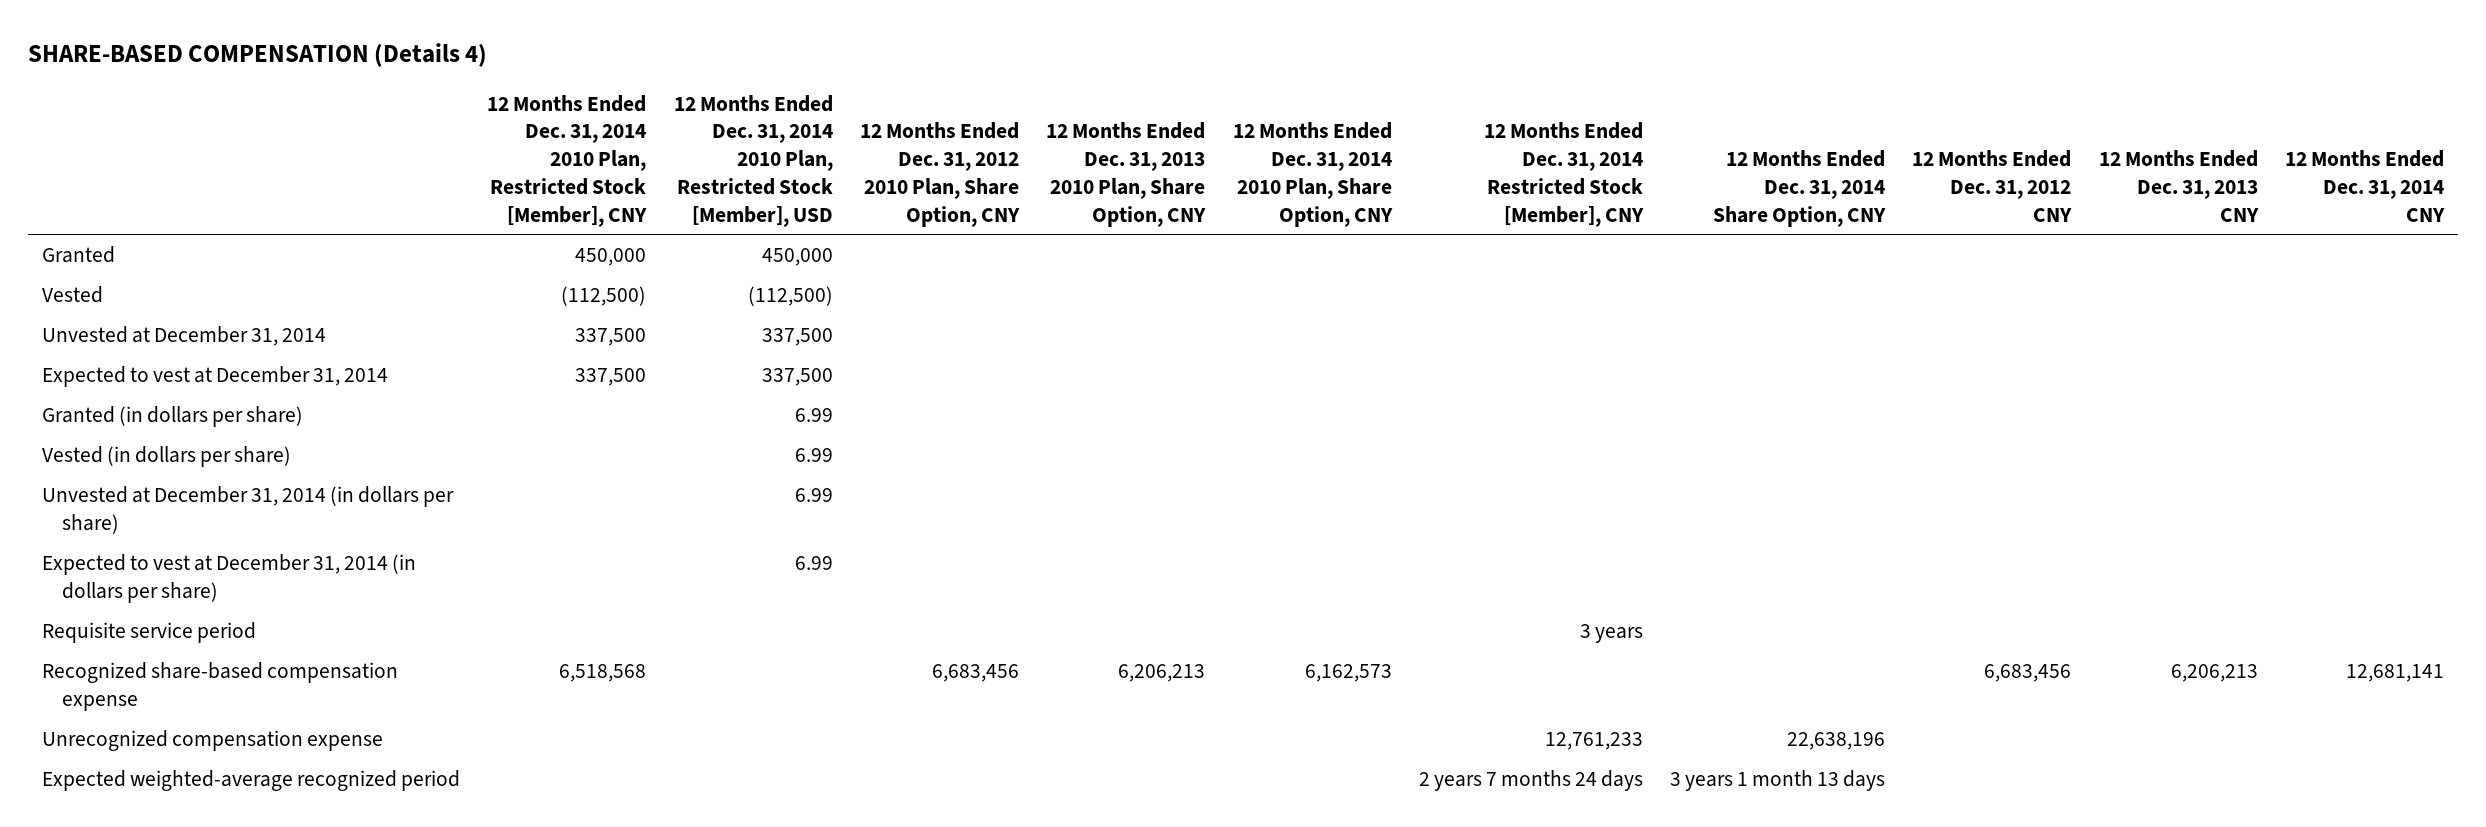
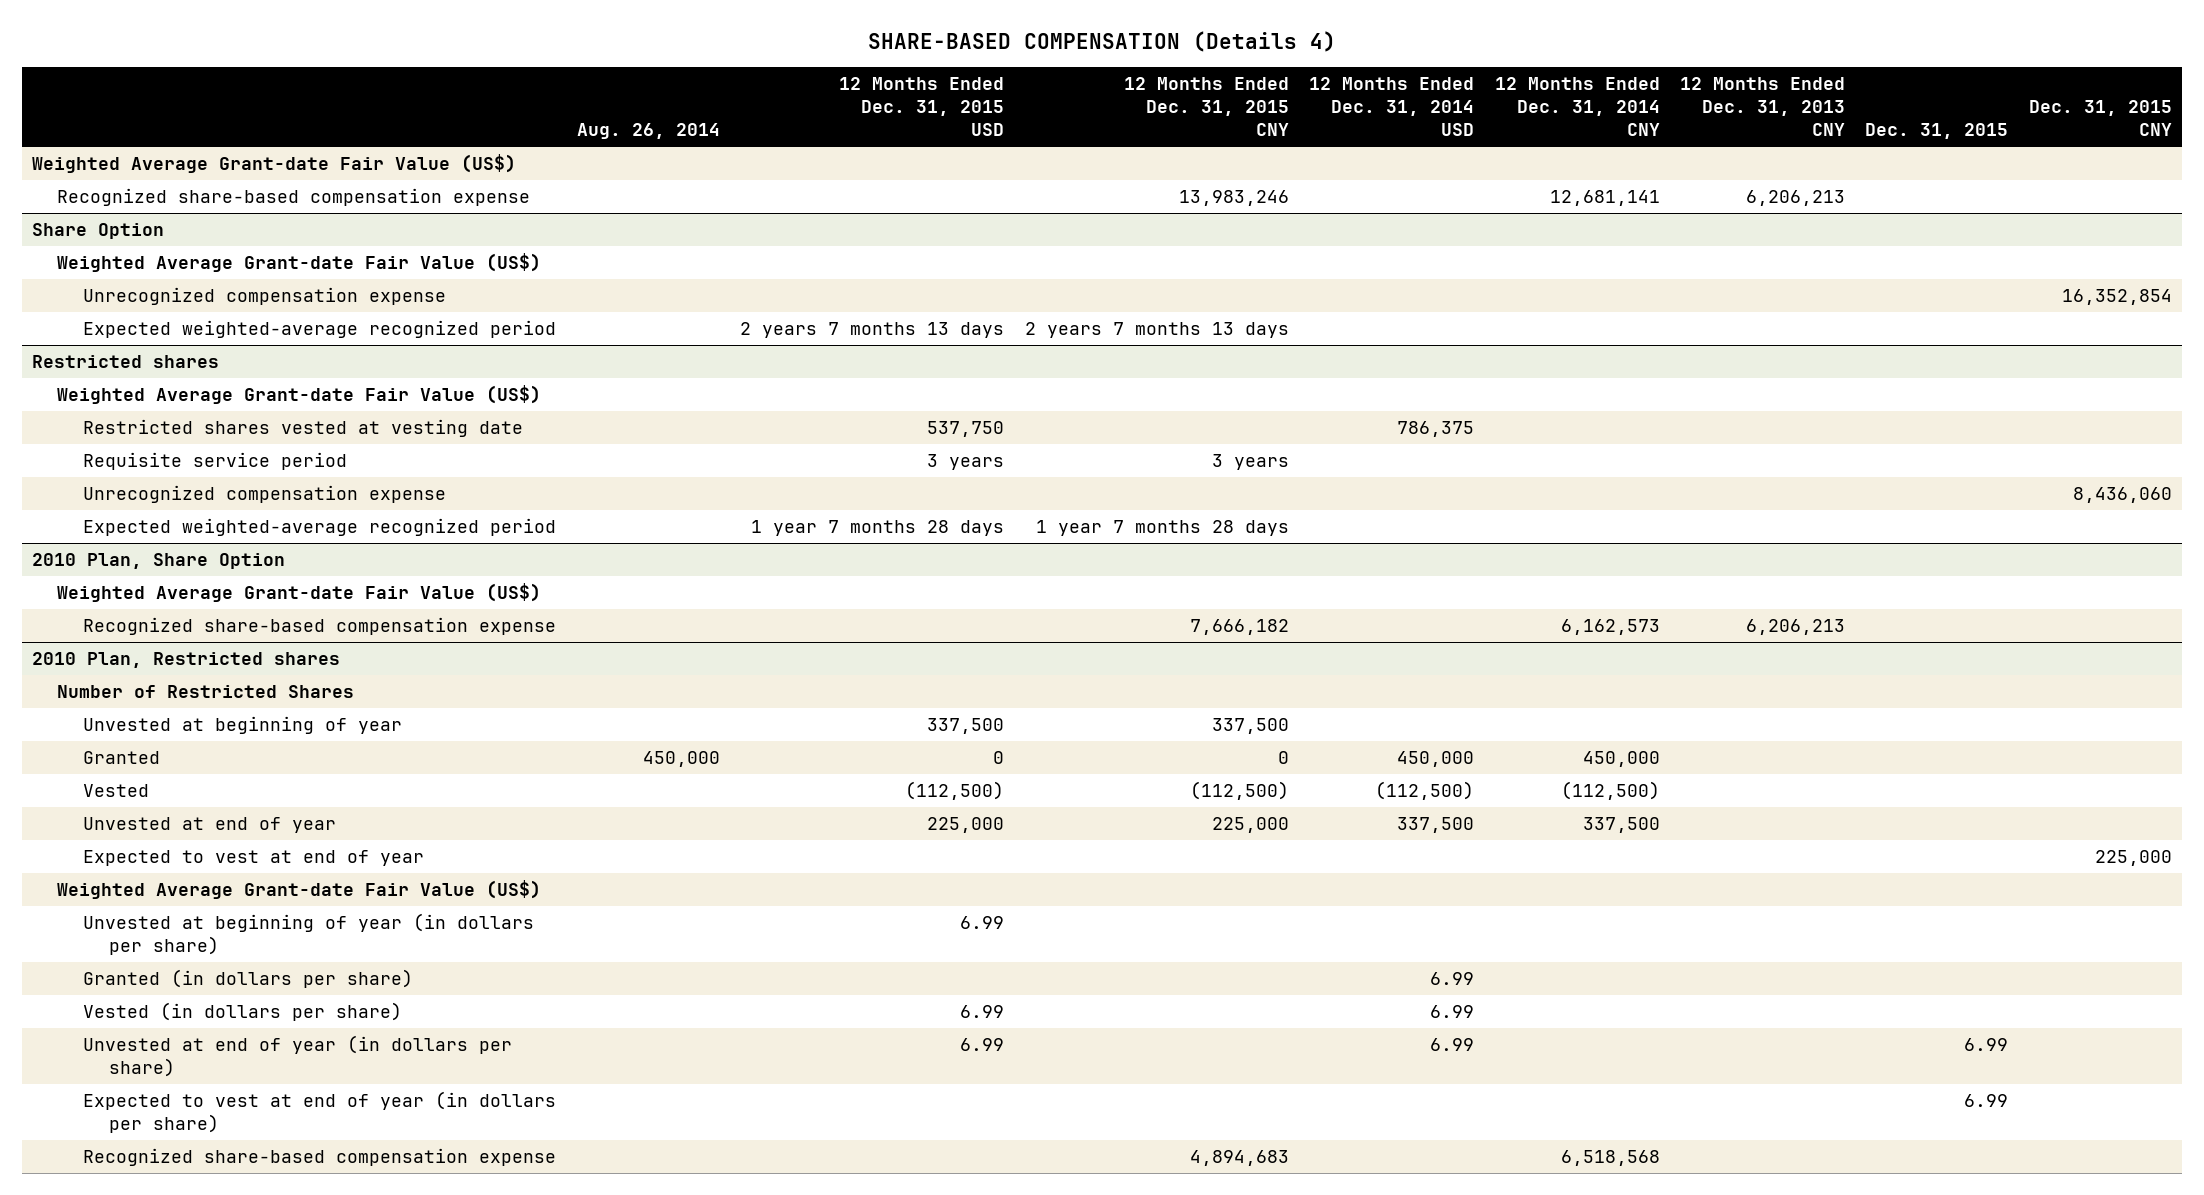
- | 12 Months Ended Dec. 31, 2014 2010 Plan, Restricted Stock [Member], CNY | 12 Months Ended Dec. 31, 2014 2010 Plan, Restricted Stock [Member], USD | 12 Months Ended Dec. 31, 2012 2010 Plan, Share Option, CNY | 12 Months Ended Dec. 31, 2013 2010 Plan, Share Option, CNY | 12 Months Ended Dec. 31, 2014 2010 Plan, Share Option, CNY | 12 Months Ended Dec. 31, 2014 Restricted Stock [Member], CNY | 12 Months Ended Dec. 31, 2014 Share Option, CNY | 12 Months Ended Dec. 31, 2012 CNY | 12 Months Ended Dec. 31, 2013 CNY | 12 Months Ended Dec. 31, 2014 CNY
+ | Aug. 26, 2014 | 12 Months Ended Dec. 31, 2015 USD | 12 Months Ended Dec. 31, 2015 CNY | 12 Months Ended Dec. 31, 2014 USD | 12 Months Ended Dec. 31, 2014 CNY | 12 Months Ended Dec. 31, 2013 CNY | Dec. 31, 2015 | Dec. 31, 2015 CNY
- Granted | 450,000 | 450,000 | | | | | | | |
- Vested | (112,500) | (112,500) | | | | | | | |
- Unvested at December 31, 2014 | 337,500 | 337,500 | | | | | | | |
- Expected to vest at December 31, 2014 | 337,500 | 337,500 | | | | | | | |
- Granted (in dollars per share) | | 6.99 | | | | | | | |
- Vested (in dollars per share) | | 6.99 | | | | | | | |
- Unvested at December 31, 2014 (in dollars per share) | | 6.99 | | | | | | | |
- Expected to vest at December 31, 2014 (in dollars per share) | | 6.99 | | | | | | | |
- Requisite service period | | | | | | 3 years | | | |
+ Weighted Average Grant-date Fair Value (US$)
- Unrecognized compensation expense | | | | | | 12,761,233 | 22,638,196 | | |
- Expected weighted-average recognized period | | | | | | 2 years 7 months 24 days | 3 years 1 month 13 days | | |
+ Share Option
+ Weighted Average Grant-date Fair Value (US$)
+ Unrecognized compensation expense | | | | | | | | 16,352,854
+ Expected weighted-average recognized period | | 2 years 7 months 13 days | 2 years 7 months 13 days | | | | |
+ Restricted shares
+ Weighted Average Grant-date Fair Value (US$)
+ Restricted shares vested at vesting date | | 537,750 | | 786,375 | | | |
+ Requisite service period | | 3 years | 3 years | | | | |
+ Unrecognized compensation expense | | | | | | | | 8,436,060
+ Expected weighted-average recognized period | | 1 year 7 months 28 days | 1 year 7 months 28 days | | | | |
+ 2010 Plan, Share Option
+ Weighted Average Grant-date Fair Value (US$)
+ Recognized share-based compensation expense | | | 7,666,182 | | 6,162,573 | 6,206,213 | |
+ 2010 Plan, Restricted shares
+ Number of Restricted Shares
+ Unvested at beginning of year | | 337,500 | 337,500 | | | | |
+ Granted | 450,000 | 0 | 0 | 450,000 | 450,000 | | |
+ Vested | | (112,500) | (112,500) | (112,500) | (112,500) | | |
+ Unvested at end of year | | 225,000 | 225,000 | 337,500 | 337,500 | | |
+ Expected to vest at end of year | | | | | | | | 225,000
+ Weighted Average Grant-date Fair Value (US$)
+ Unvested at beginning of year (in dollars per share) | | 6.99 | | | | | |
+ Granted (in dollars per share) | | | | 6.99 | | | |
+ Vested (in dollars per share) | | 6.99 | | 6.99 | | | |
+ Unvested at end of year (in dollars per share) | | 6.99 | | 6.99 | | | 6.99 |
+ Expected to vest at end of year (in dollars per share) | | | | | | | 6.99 |
+ Recognized share-based compensation expense | | | 4,894,683 | | 6,518,568 | | |

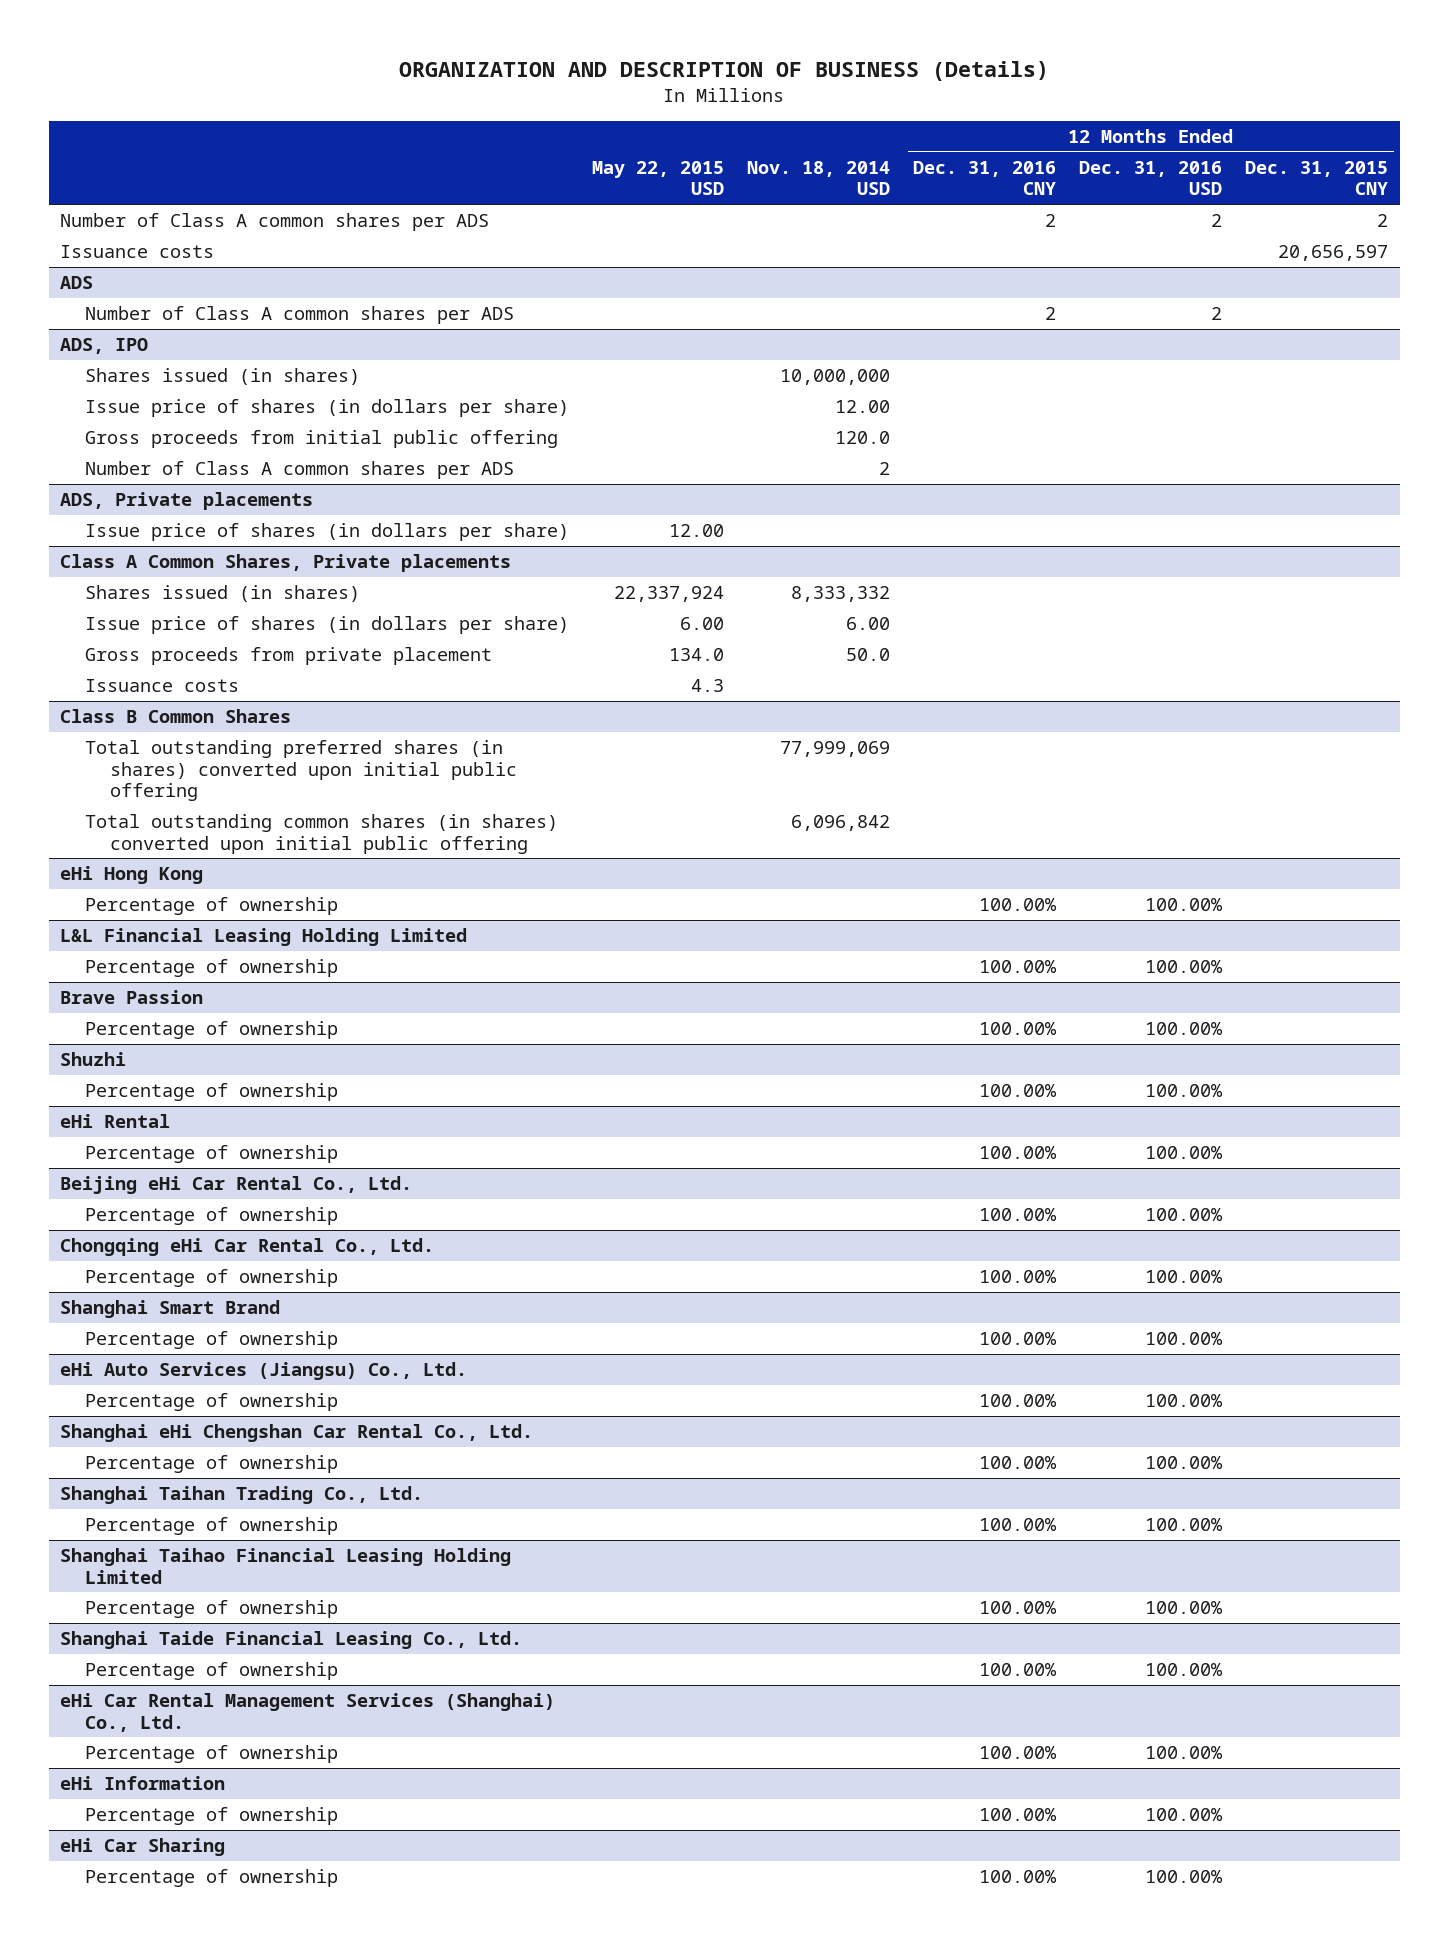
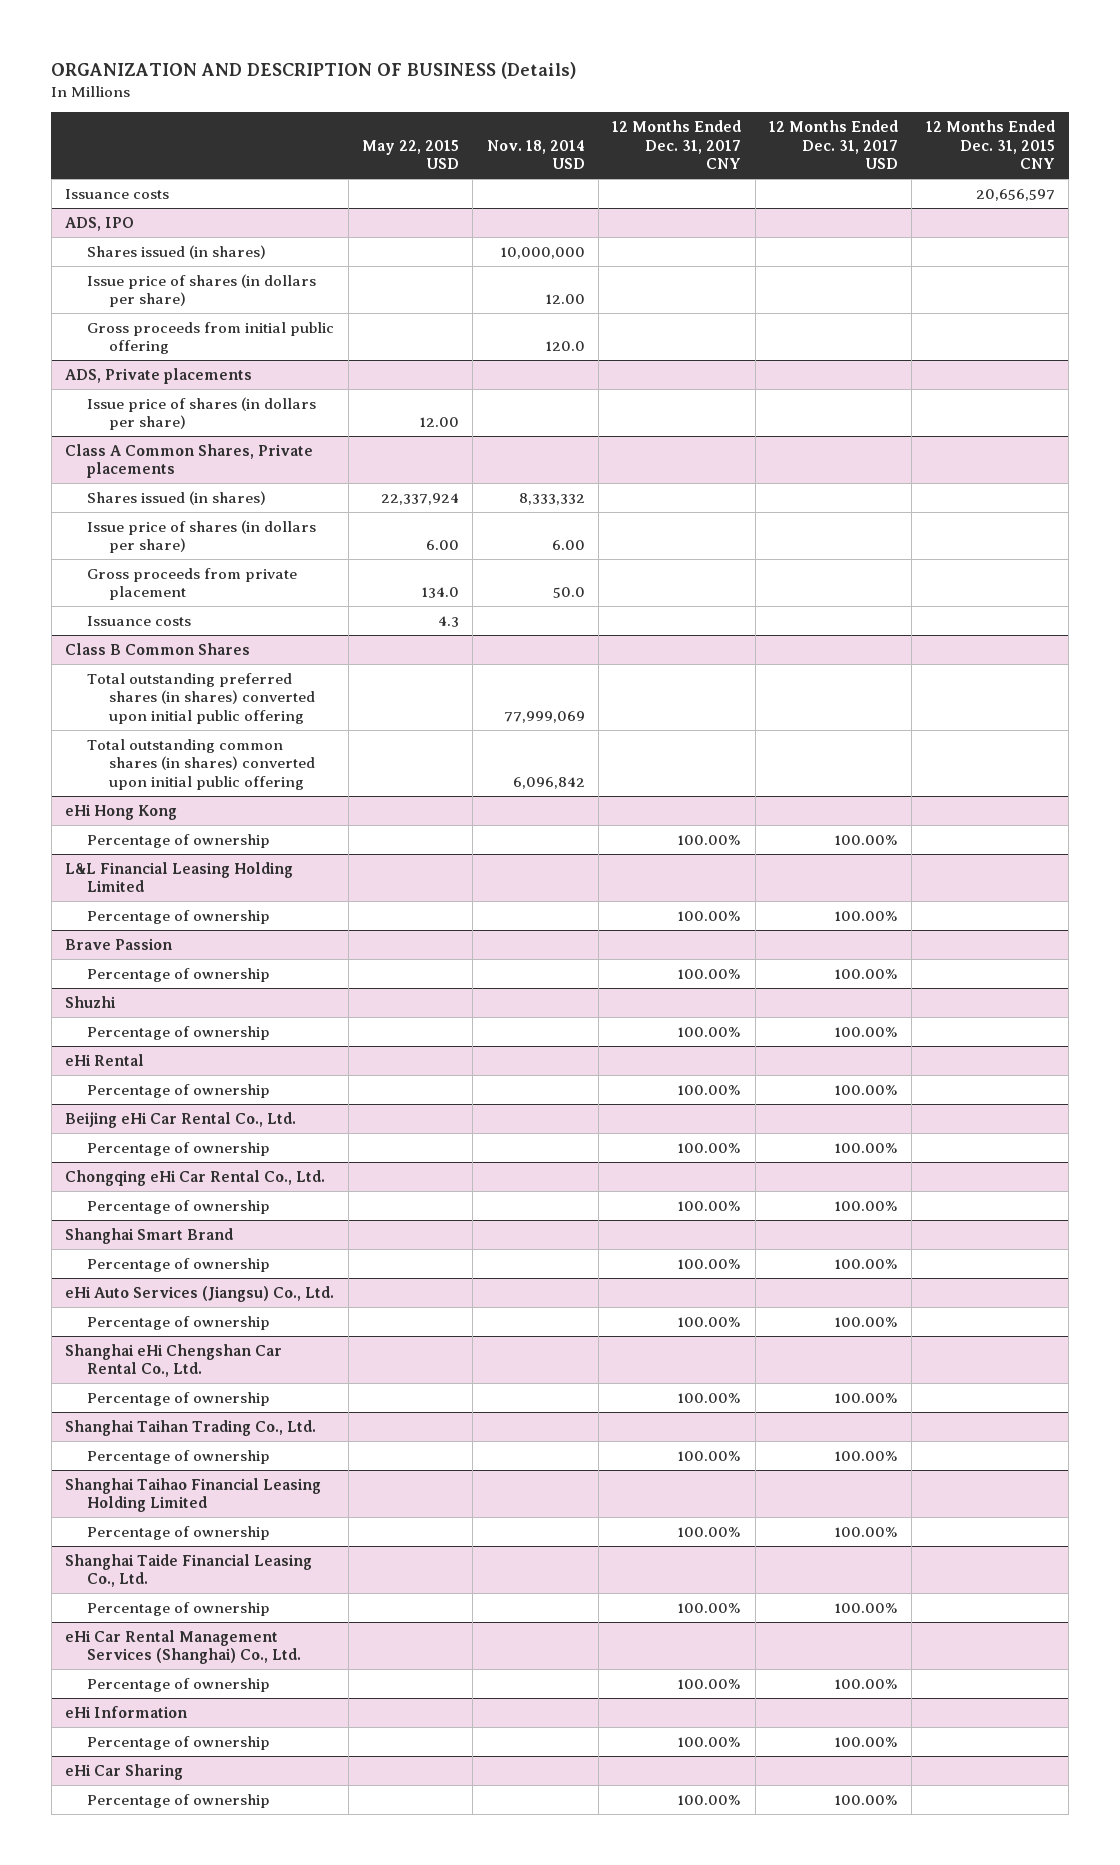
- | May 22, 2015 USD | Nov. 18, 2014 USD | 12 Months Ended Dec. 31, 2016 CNY | 12 Months Ended Dec. 31, 2016 USD | 12 Months Ended Dec. 31, 2015 CNY
+ | May 22, 2015 USD | Nov. 18, 2014 USD | 12 Months Ended Dec. 31, 2017 CNY | 12 Months Ended Dec. 31, 2017 USD | 12 Months Ended Dec. 31, 2015 CNY
- Number of Class A common shares per ADS | | | 2 | 2 | 2
- ADS
- Number of Class A common shares per ADS | | | 2 | 2 |
@ ADS, IPO
- Number of Class A common shares per ADS | | 2 | | |

